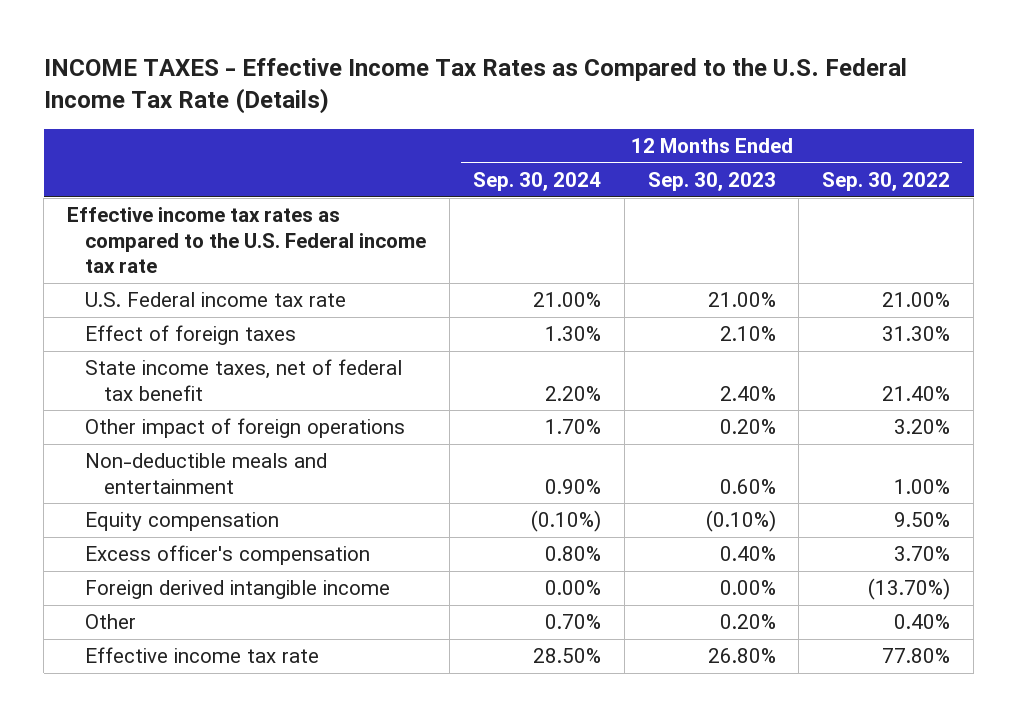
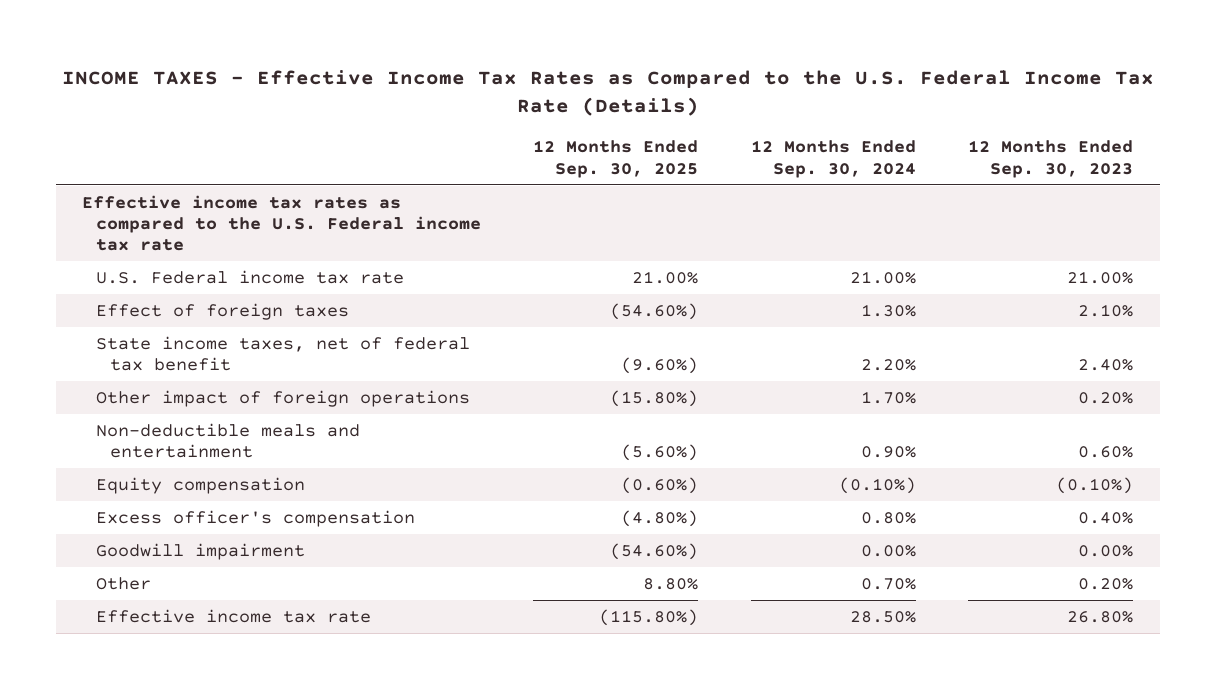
- | 12 Months Ended Sep. 30, 2024 | 12 Months Ended Sep. 30, 2023 | 12 Months Ended Sep. 30, 2022
+ | 12 Months Ended Sep. 30, 2025 | 12 Months Ended Sep. 30, 2024 | 12 Months Ended Sep. 30, 2023
- Foreign derived intangible income | 0.00% | 0.00% | (13.70%)
+ Goodwill impairment | (54.60%) | 0.00% | 0.00%

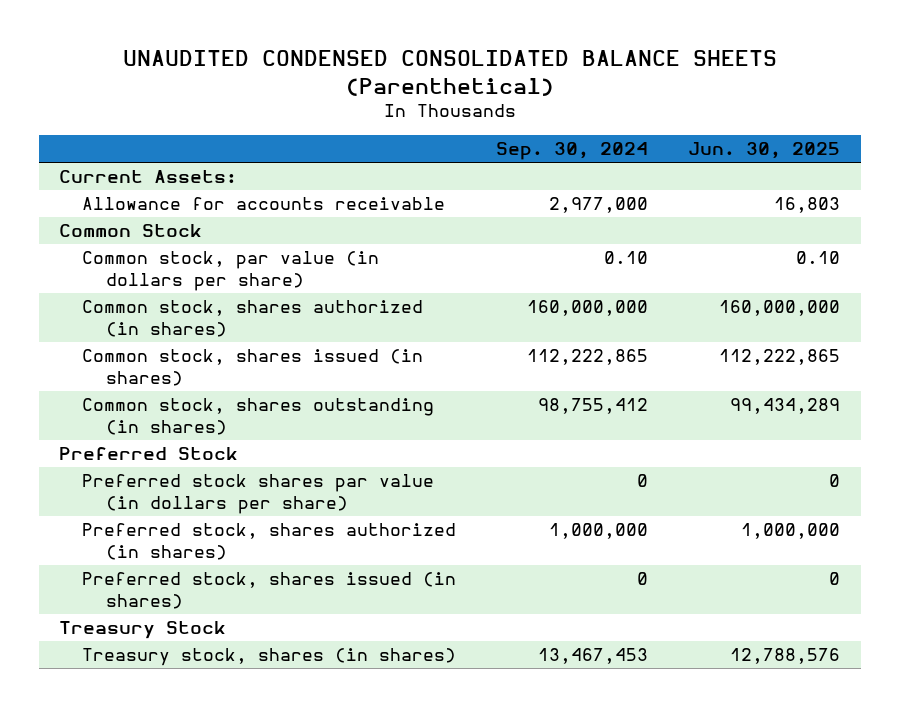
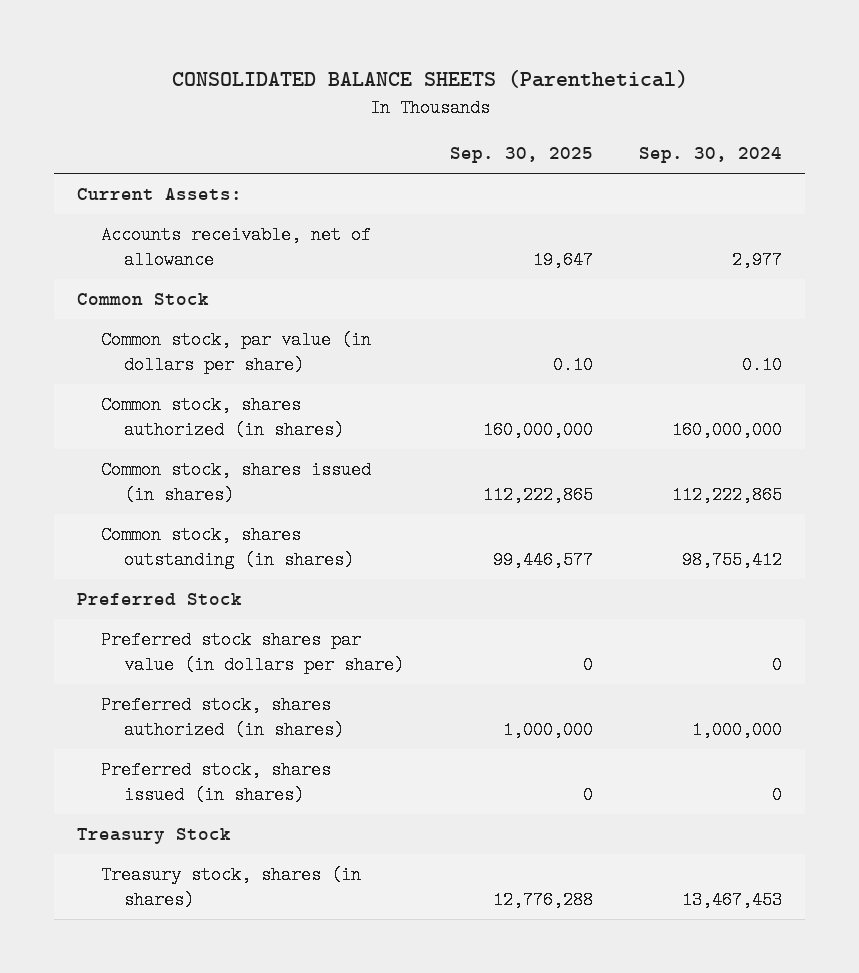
- UNAUDITED CONDENSED CONSOLIDATED BALANCE SHEETS (Parenthetical)
+ CONSOLIDATED BALANCE SHEETS (Parenthetical)
- | Sep. 30, 2024 | Jun. 30, 2025
+ | Sep. 30, 2025 | Sep. 30, 2024
- Allowance for accounts receivable | 2,977,000 | 16,803
+ Accounts receivable, net of allowance | 19,647 | 2,977

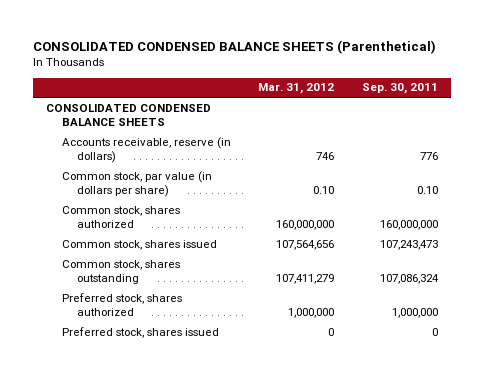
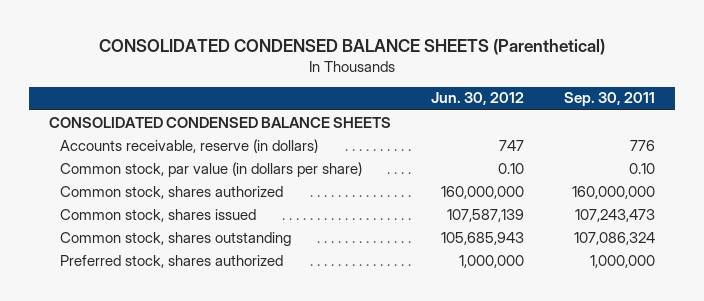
- | Mar. 31, 2012 | Sep. 30, 2011
+ | Jun. 30, 2012 | Sep. 30, 2011
- Preferred stock, shares issued | 0 | 0

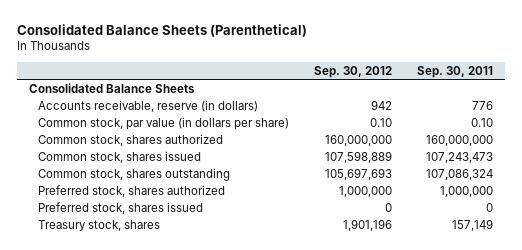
- CONSOLIDATED CONDENSED BALANCE SHEETS (Parenthetical)
+ Consolidated Balance Sheets (Parenthetical)
- | Jun. 30, 2012 | Sep. 30, 2011
+ | Sep. 30, 2012 | Sep. 30, 2011
- CONSOLIDATED CONDENSED BALANCE SHEETS
+ Consolidated Balance Sheets
+ Preferred stock, shares issued | 0 | 0
+ Treasury stock, shares | 1,901,196 | 157,149

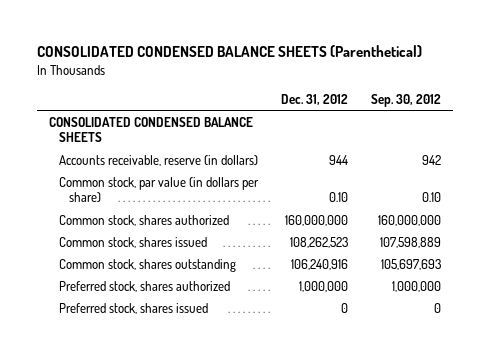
- Consolidated Balance Sheets (Parenthetical)
+ CONSOLIDATED CONDENSED BALANCE SHEETS (Parenthetical)
- | Sep. 30, 2012 | Sep. 30, 2011
+ | Dec. 31, 2012 | Sep. 30, 2012
- Consolidated Balance Sheets
+ CONSOLIDATED CONDENSED BALANCE SHEETS
- Treasury stock, shares | 1,901,196 | 157,149

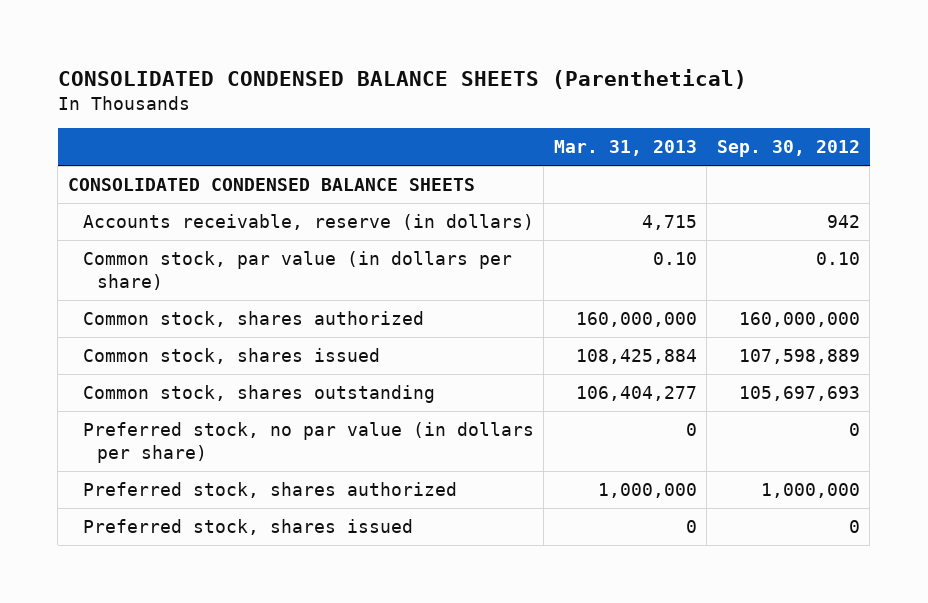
- | Dec. 31, 2012 | Sep. 30, 2012
+ | Mar. 31, 2013 | Sep. 30, 2012
+ Preferred stock, no par value (in dollars per share) | 0 | 0

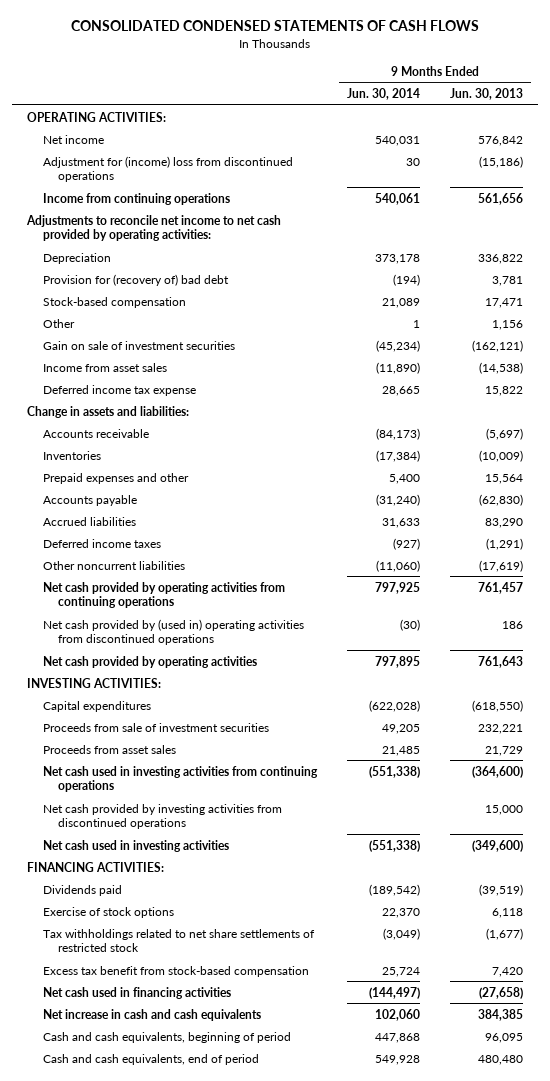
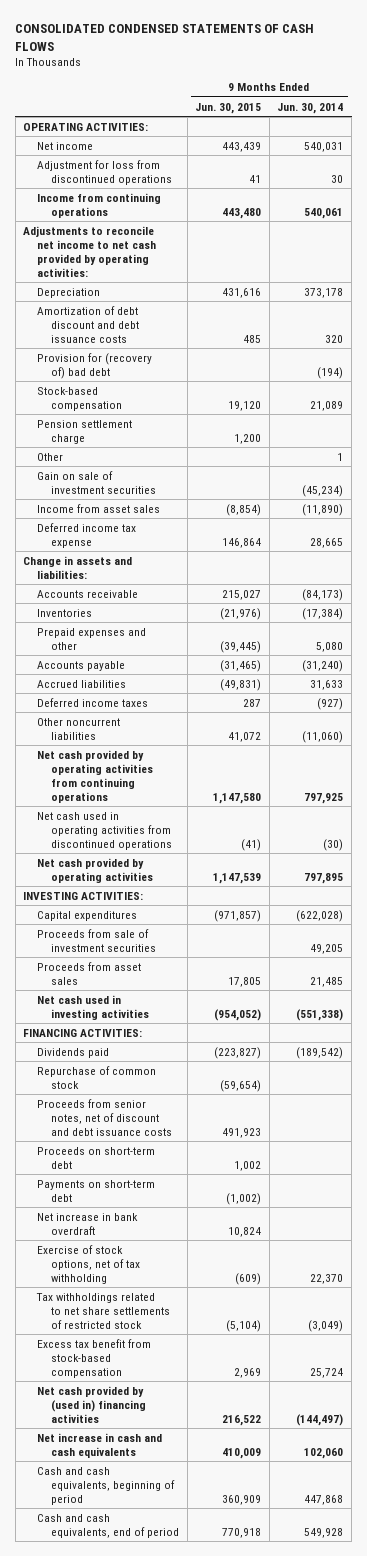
- | 9 Months Ended Jun. 30, 2014 | 9 Months Ended Jun. 30, 2013
+ | 9 Months Ended Jun. 30, 2015 | 9 Months Ended Jun. 30, 2014
- Adjustment for (income) loss from discontinued operations | 30 | (15,186)
+ Adjustment for loss from discontinued operations | 41 | 30
+ Amortization of debt discount and debt issuance costs | 485 | 320
+ Pension settlement charge | 1,200 |
- Prepaid expenses and other | 5,400 | 15,564
+ Prepaid expenses and other | (39,445) | 5,080
- Net cash provided by (used in) operating activities from discontinued operations | (30) | 186
+ Net cash used in operating activities from discontinued operations | (41) | (30)
- Net cash used in investing activities from continuing operations | (551,338) | (364,600)
- Net cash provided by investing activities from discontinued operations | | 15,000
- Exercise of stock options | 22,370 | 6,118
+ Repurchase of common stock | (59,654) |
+ Proceeds from senior notes, net of discount and debt issuance costs | 491,923 |
+ Proceeds on short-term debt | 1,002 |
+ Payments on short-term debt | (1,002) |
+ Net increase in bank overdraft | 10,824 |
+ Exercise of stock options, net of tax withholding | (609) | 22,370
- Net cash used in financing activities | (144,497) | (27,658)
+ Net cash provided by (used in) financing activities | 216,522 | (144,497)

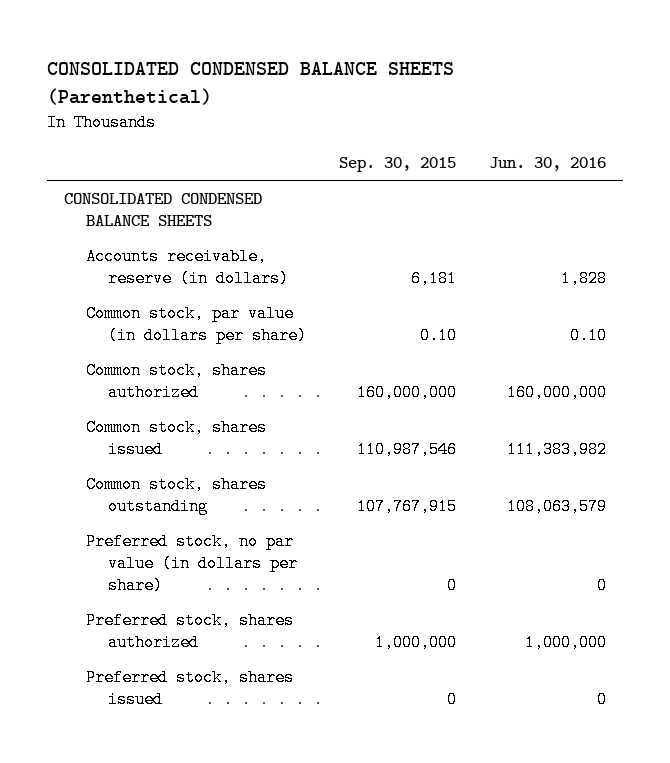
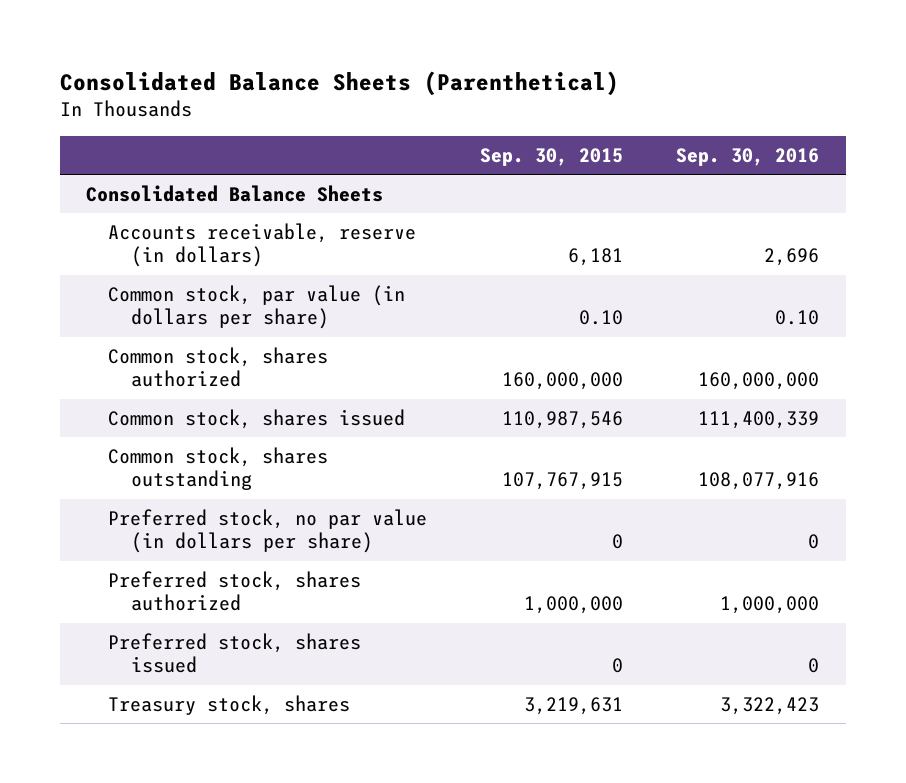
- CONSOLIDATED CONDENSED BALANCE SHEETS (Parenthetical)
+ Consolidated Balance Sheets (Parenthetical)
- | Sep. 30, 2015 | Jun. 30, 2016
+ | Sep. 30, 2015 | Sep. 30, 2016
- CONSOLIDATED CONDENSED BALANCE SHEETS
+ Consolidated Balance Sheets
+ Treasury stock, shares | 3,219,631 | 3,322,423

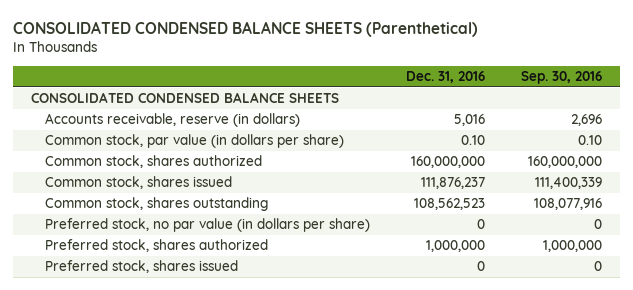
- Consolidated Balance Sheets (Parenthetical)
+ CONSOLIDATED CONDENSED BALANCE SHEETS (Parenthetical)
- | Sep. 30, 2015 | Sep. 30, 2016
+ | Dec. 31, 2016 | Sep. 30, 2016
- Consolidated Balance Sheets
+ CONSOLIDATED CONDENSED BALANCE SHEETS
- Treasury stock, shares | 3,219,631 | 3,322,423

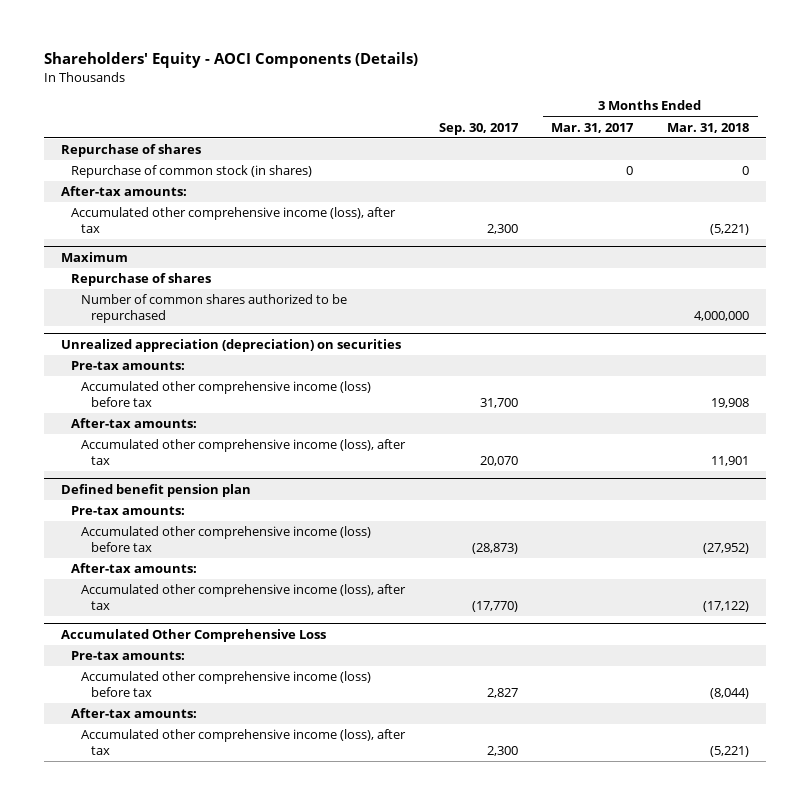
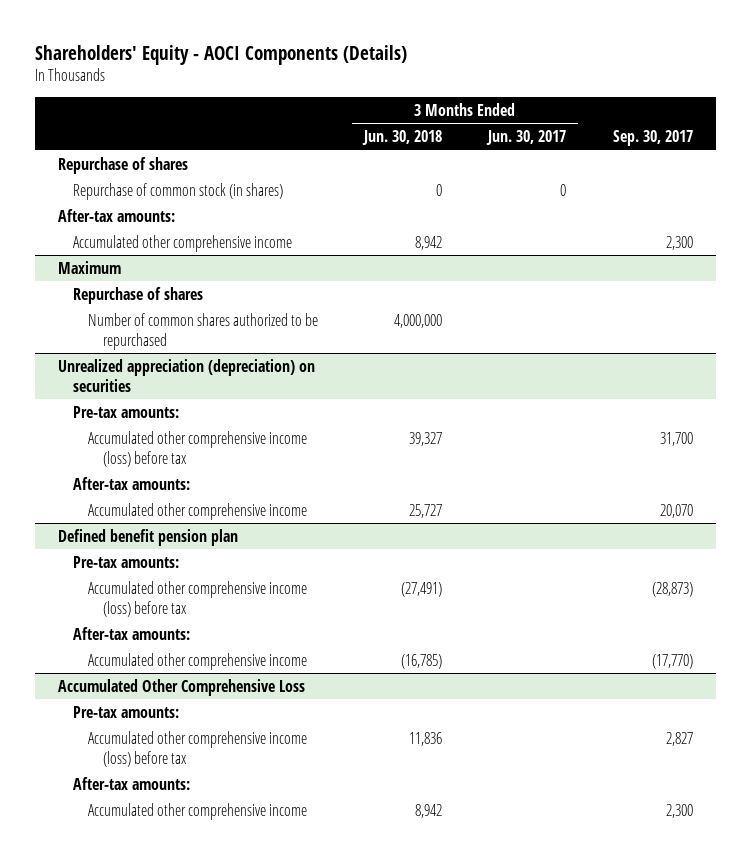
- | Sep. 30, 2017 | 3 Months Ended Mar. 31, 2017 | 3 Months Ended Mar. 31, 2018
+ | 3 Months Ended Jun. 30, 2018 | 3 Months Ended Jun. 30, 2017 | Sep. 30, 2017
- Accumulated other comprehensive income (loss), after tax | 2,300 | | (5,221)
+ Accumulated other comprehensive income | 8,942 | | 2,300
@ Unrealized appreciation (depreciation) on securities
- Accumulated other comprehensive income (loss), after tax | 20,070 | | 11,901
+ Accumulated other comprehensive income | 25,727 | | 20,070
@ Defined benefit pension plan
- Accumulated other comprehensive income (loss), after tax | (17,770) | | (17,122)
+ Accumulated other comprehensive income | (16,785) | | (17,770)
@ Accumulated Other Comprehensive Loss
- Accumulated other comprehensive income (loss), after tax | 2,300 | | (5,221)
+ Accumulated other comprehensive income | 8,942 | | 2,300

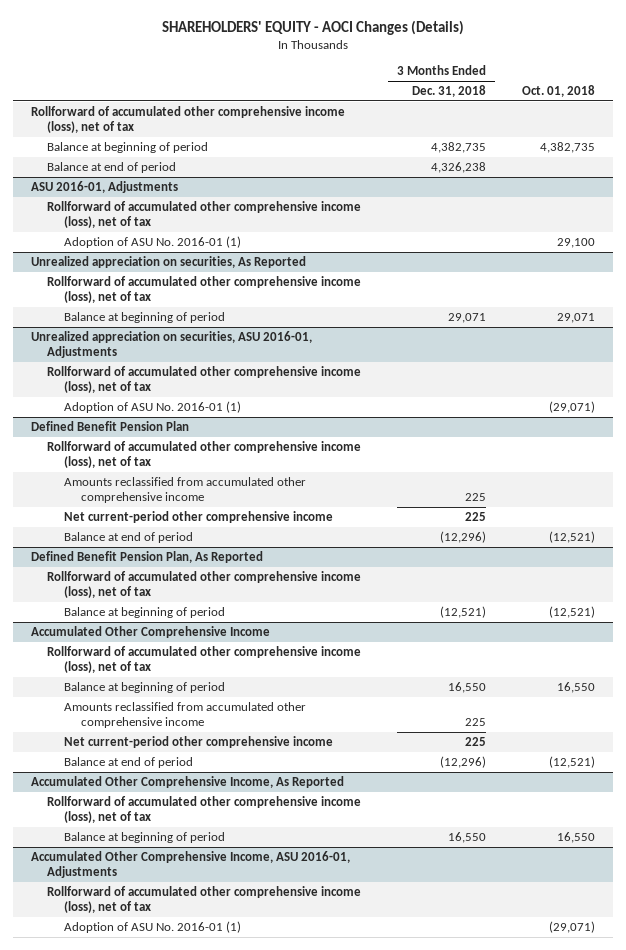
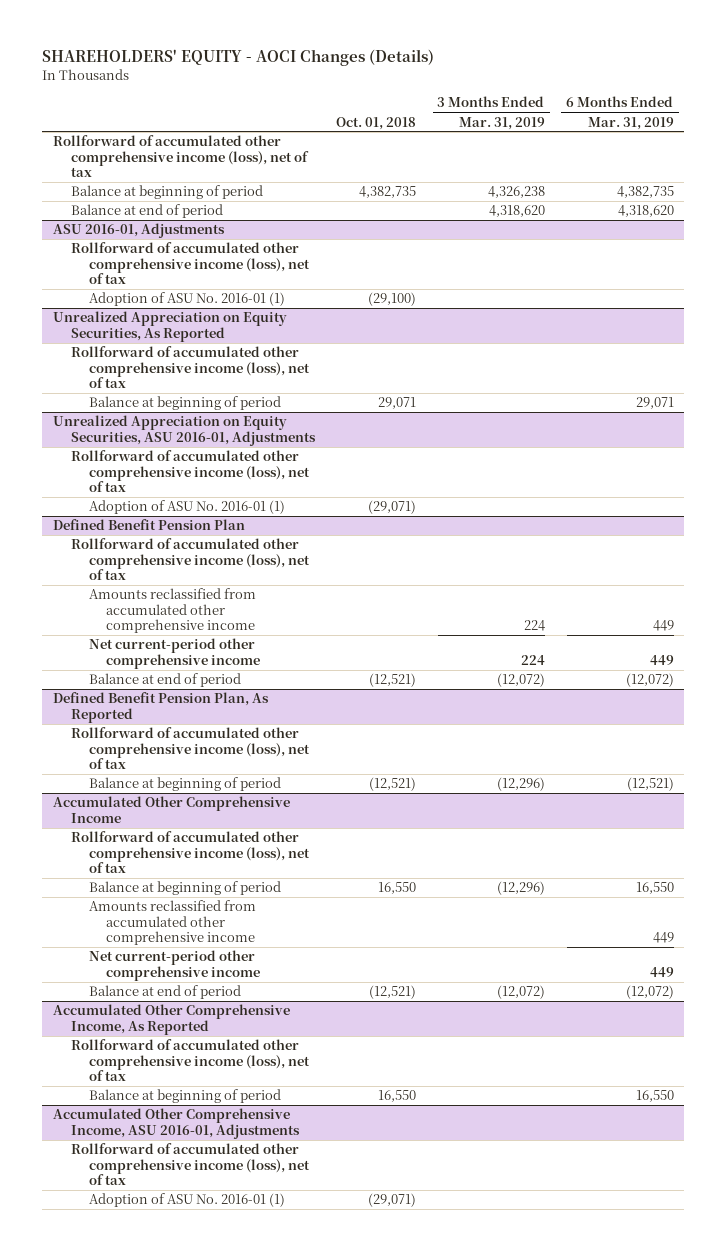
- | 3 Months Ended Dec. 31, 2018 | Oct. 01, 2018
+ | Oct. 01, 2018 | 3 Months Ended Mar. 31, 2019 | 6 Months Ended Mar. 31, 2019
@ ASU 2016-01, Adjustments
- Adoption of ASU No. 2016-01 (1) | | 29,100
- Unrealized appreciation on securities, As Reported
@ ASU 2016-01, Adjustments
+ Adoption of ASU No. 2016-01 (1) | (29,100) | |
+ Unrealized Appreciation on Equity Securities, As Reported
- Unrealized appreciation on securities, ASU 2016-01, Adjustments
+ Unrealized Appreciation on Equity Securities, ASU 2016-01, Adjustments

